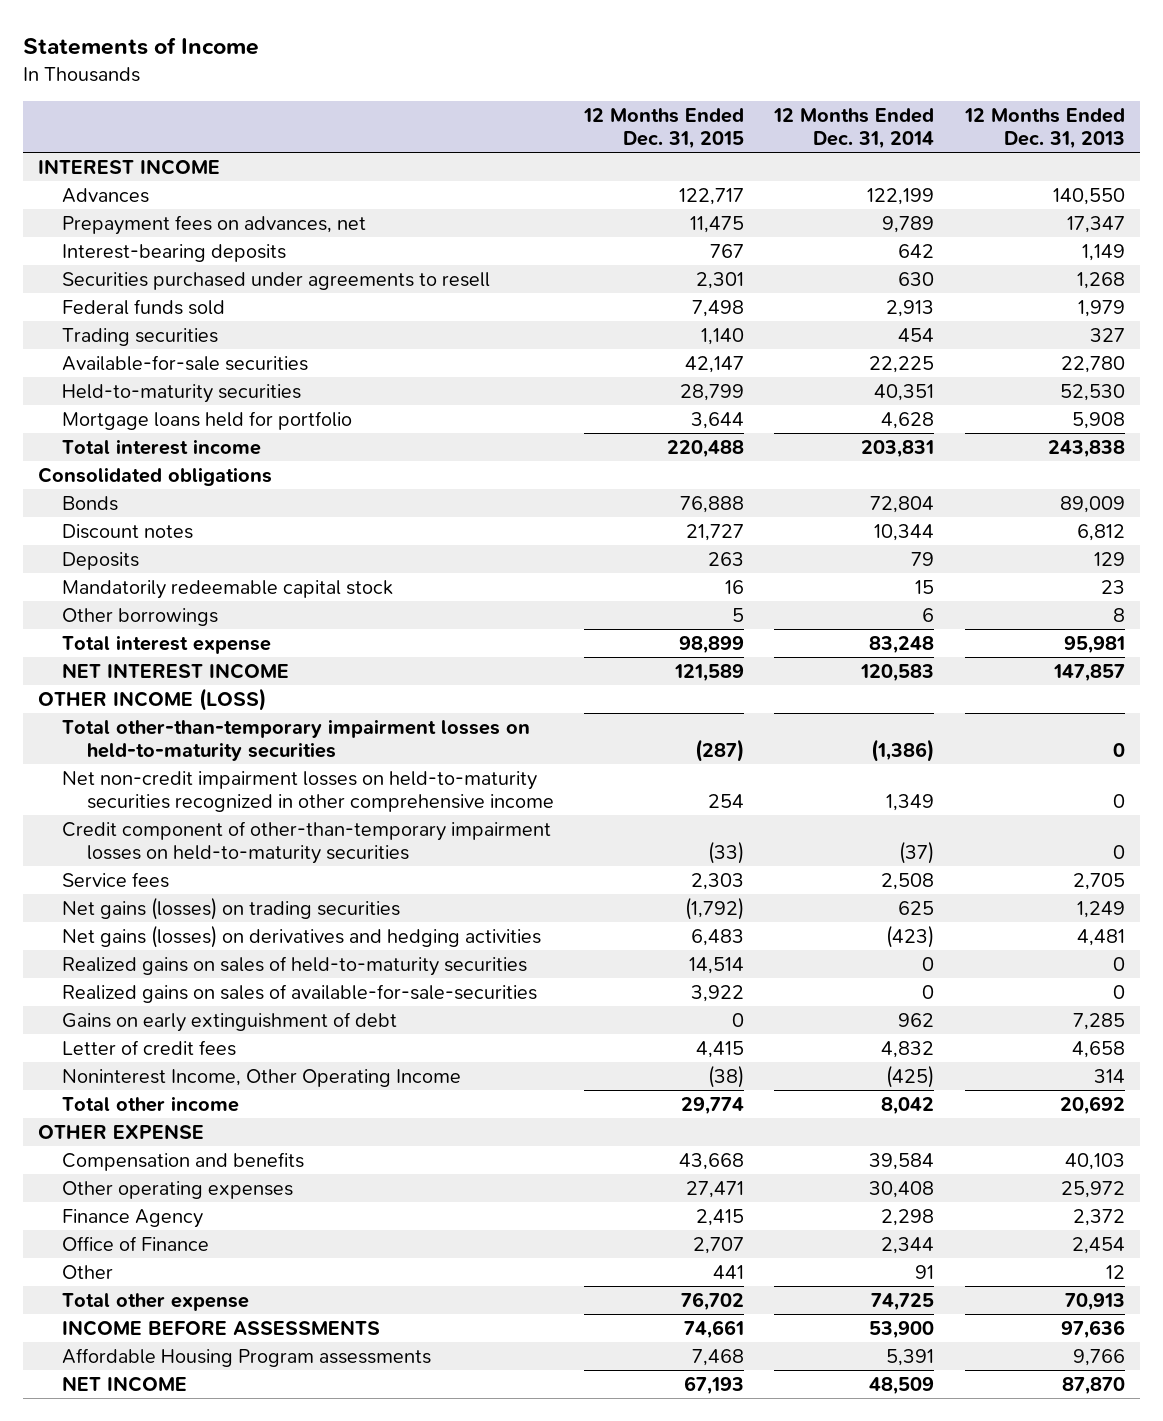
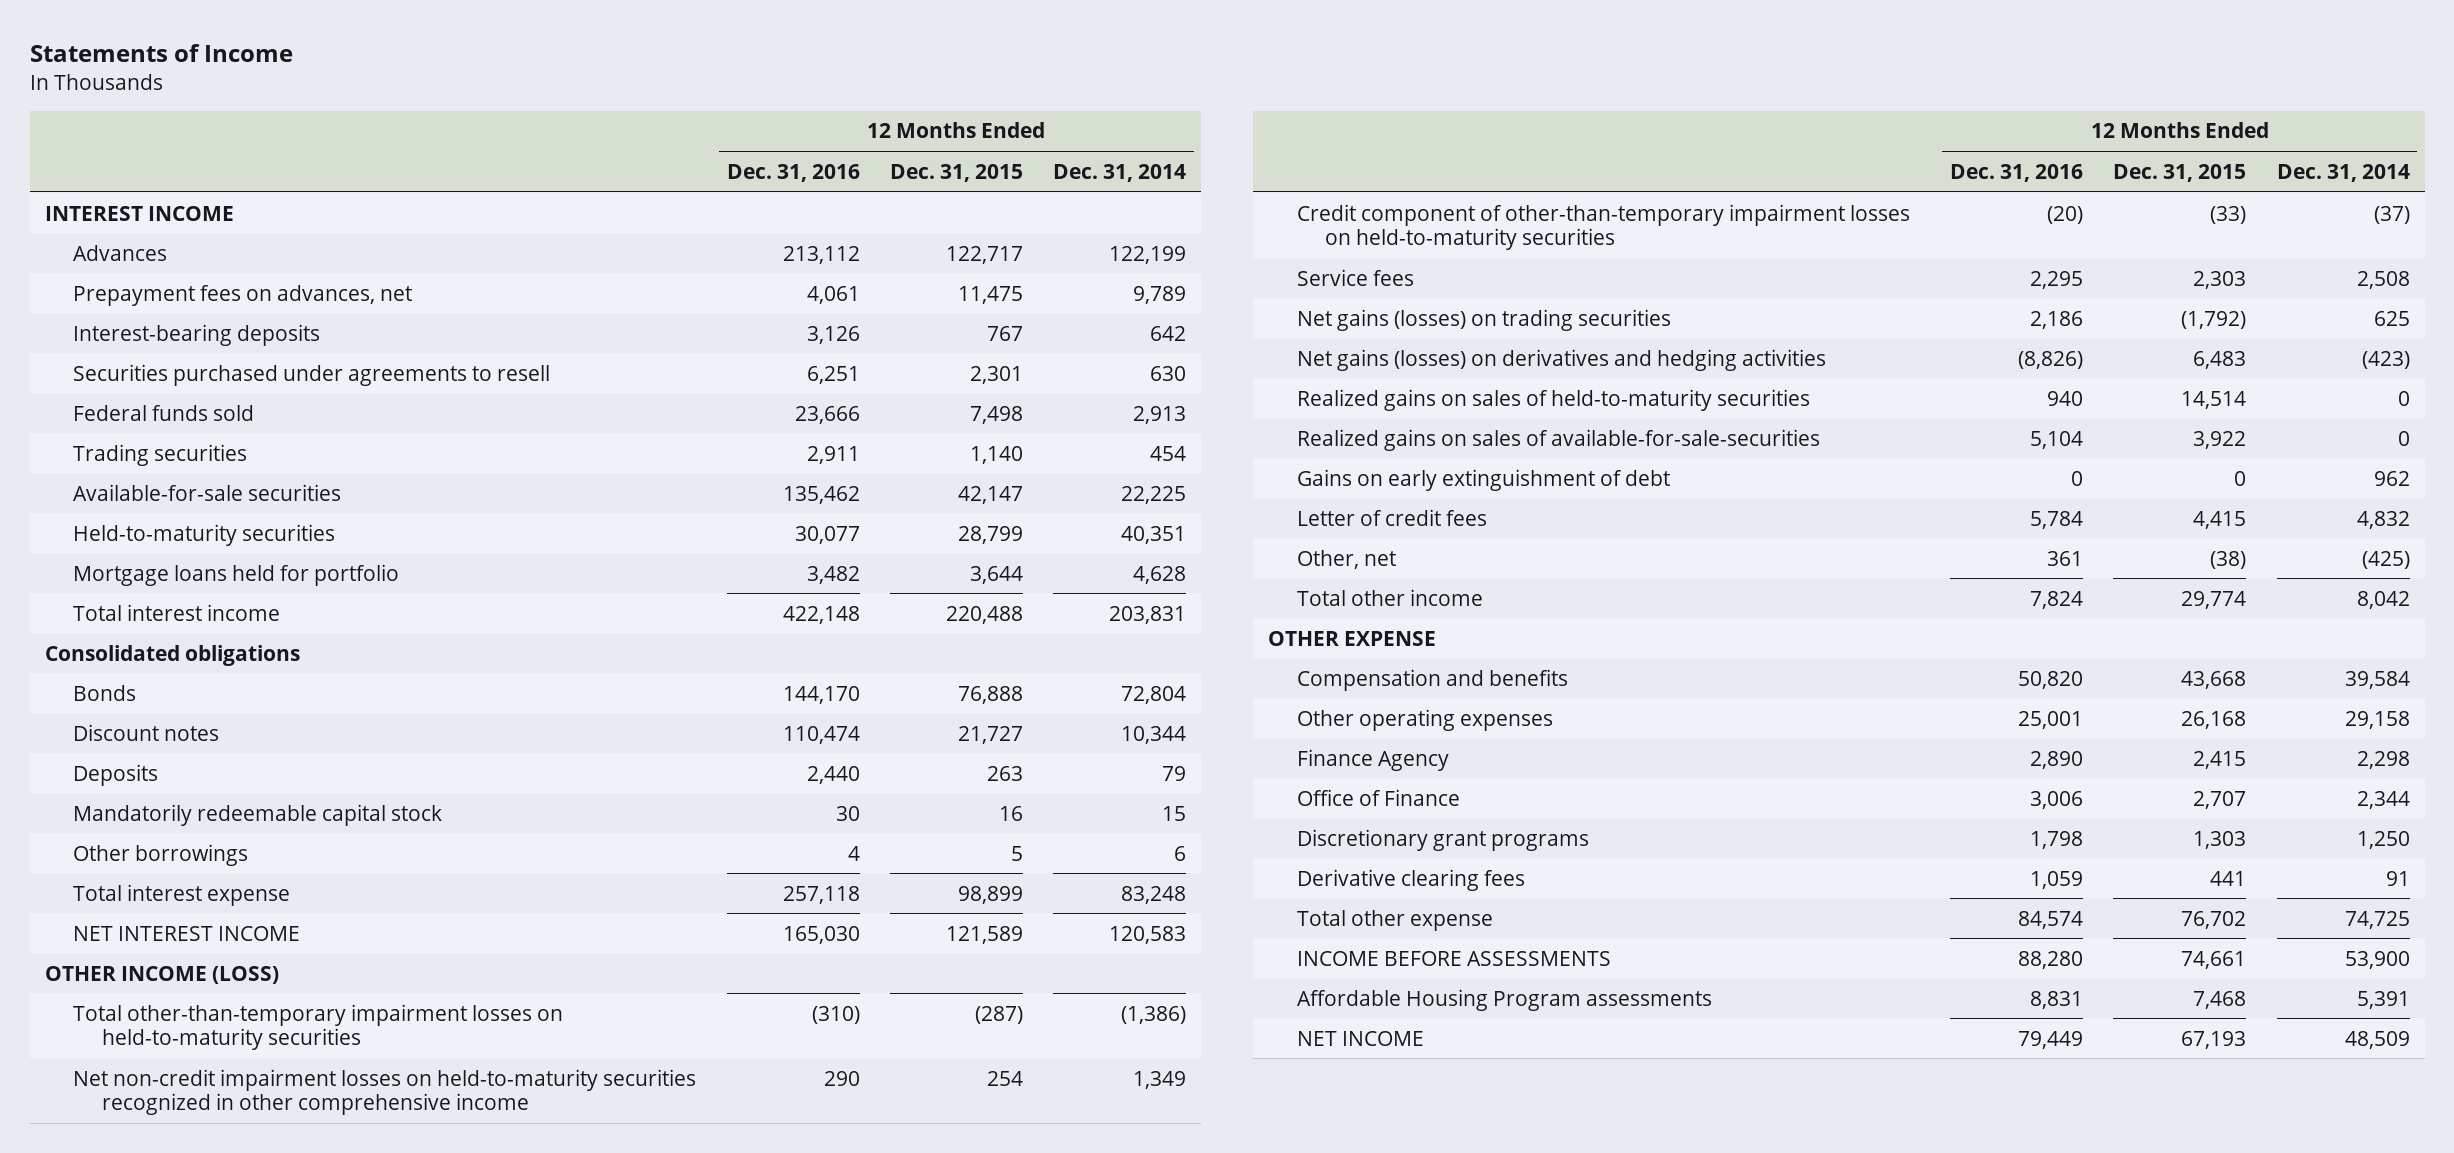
- | 12 Months Ended Dec. 31, 2015 | 12 Months Ended Dec. 31, 2014 | 12 Months Ended Dec. 31, 2013
+ | 12 Months Ended Dec. 31, 2016 | 12 Months Ended Dec. 31, 2015 | 12 Months Ended Dec. 31, 2014
- Noninterest Income, Other Operating Income | (38) | (425) | 314
+ Other, net | 361 | (38) | (425)
- Other operating expenses | 27,471 | 30,408 | 25,972
+ Other operating expenses | 25,001 | 26,168 | 29,158
- Other | 441 | 91 | 12
+ Discretionary grant programs | 1,798 | 1,303 | 1,250
+ Derivative clearing fees | 1,059 | 441 | 91

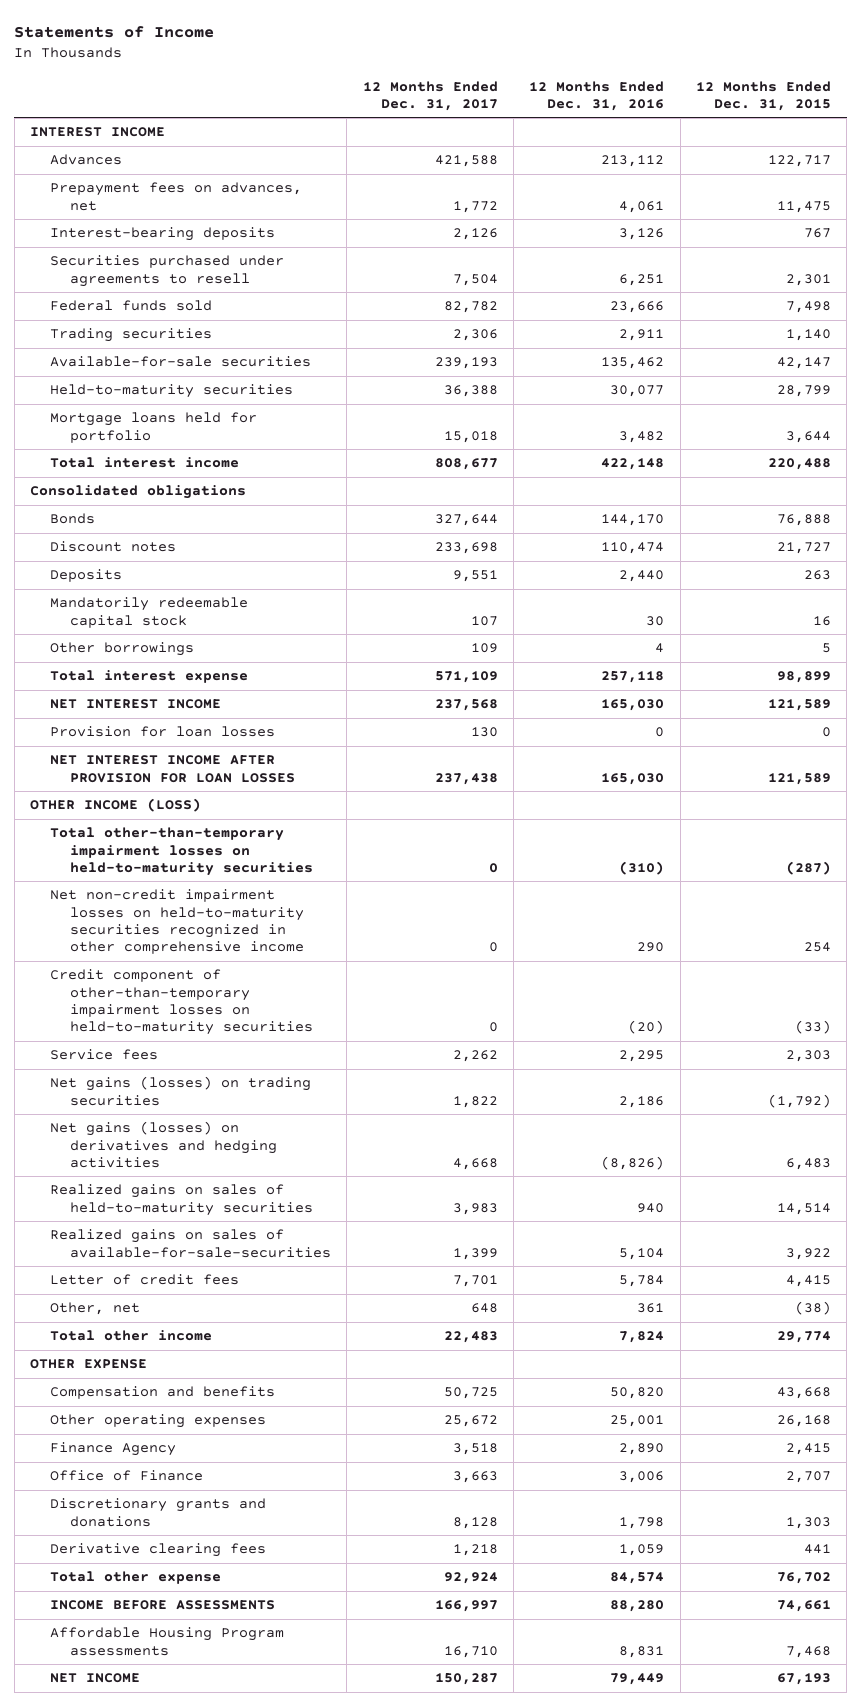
- | 12 Months Ended Dec. 31, 2016 | 12 Months Ended Dec. 31, 2015 | 12 Months Ended Dec. 31, 2014
+ | 12 Months Ended Dec. 31, 2017 | 12 Months Ended Dec. 31, 2016 | 12 Months Ended Dec. 31, 2015
+ Provision for loan losses | 130 | 0 | 0
+ NET INTEREST INCOME AFTER PROVISION FOR LOAN LOSSES | 237,438 | 165,030 | 121,589
- Gains on early extinguishment of debt | 0 | 0 | 962
- Discretionary grant programs | 1,798 | 1,303 | 1,250
+ Discretionary grants and donations | 8,128 | 1,798 | 1,303

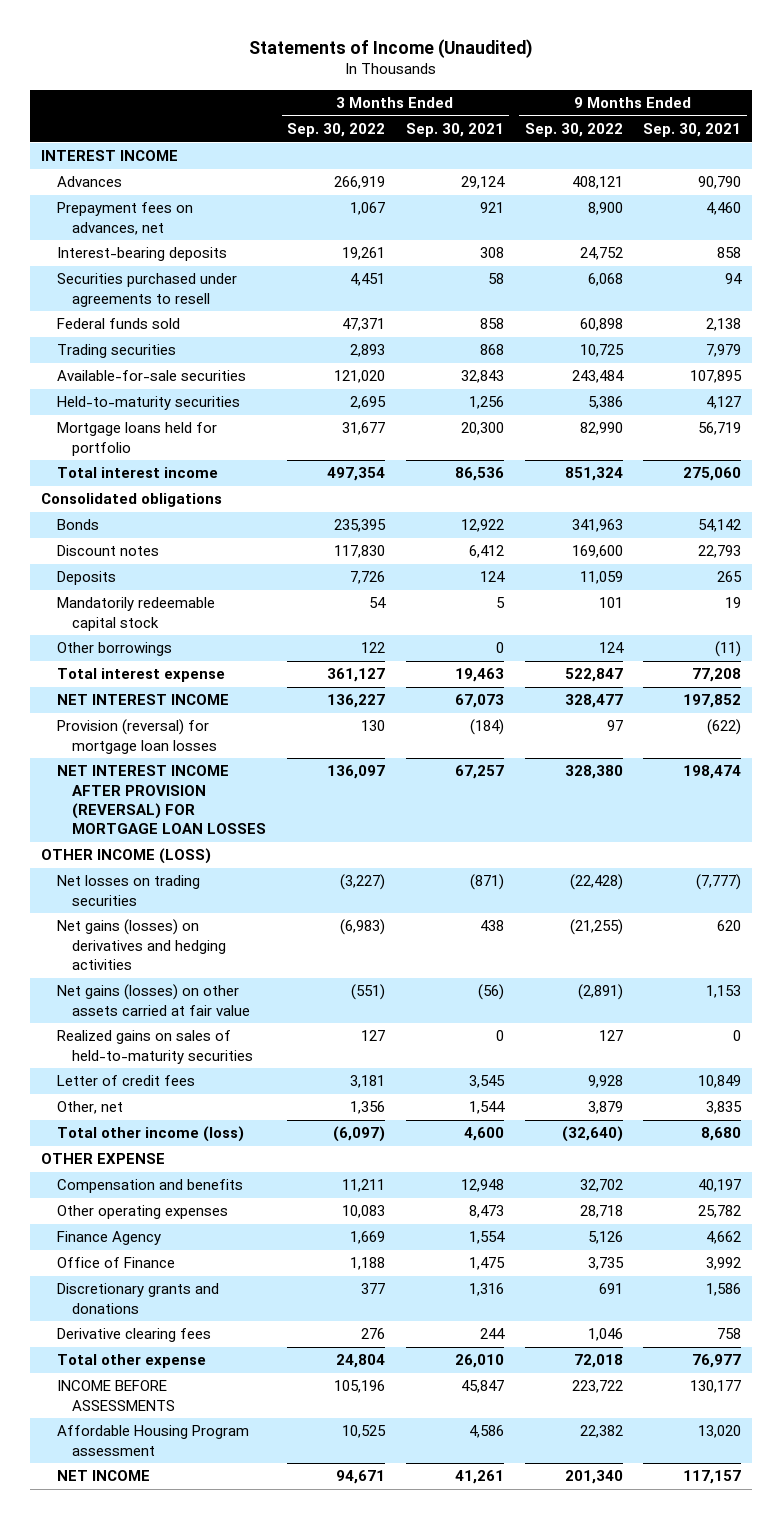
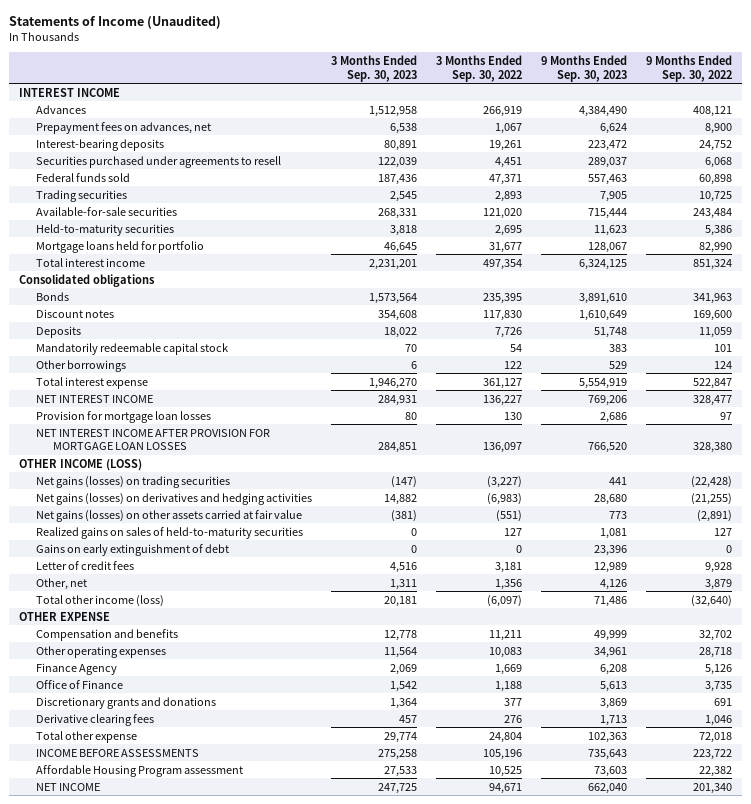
- | 3 Months Ended Sep. 30, 2022 | 3 Months Ended Sep. 30, 2021 | 9 Months Ended Sep. 30, 2022 | 9 Months Ended Sep. 30, 2021
+ | 3 Months Ended Sep. 30, 2023 | 3 Months Ended Sep. 30, 2022 | 9 Months Ended Sep. 30, 2023 | 9 Months Ended Sep. 30, 2022
- Provision (reversal) for mortgage loan losses | 130 | (184) | 97 | (622)
- NET INTEREST INCOME AFTER PROVISION (REVERSAL) FOR MORTGAGE LOAN LOSSES | 136,097 | 67,257 | 328,380 | 198,474
+ Provision for mortgage loan losses | 80 | 130 | 2,686 | 97
+ NET INTEREST INCOME AFTER PROVISION FOR MORTGAGE LOAN LOSSES | 284,851 | 136,097 | 766,520 | 328,380
- Net losses on trading securities | (3,227) | (871) | (22,428) | (7,777)
+ Net gains (losses) on trading securities | (147) | (3,227) | 441 | (22,428)
+ Gains on early extinguishment of debt | 0 | 0 | 23,396 | 0

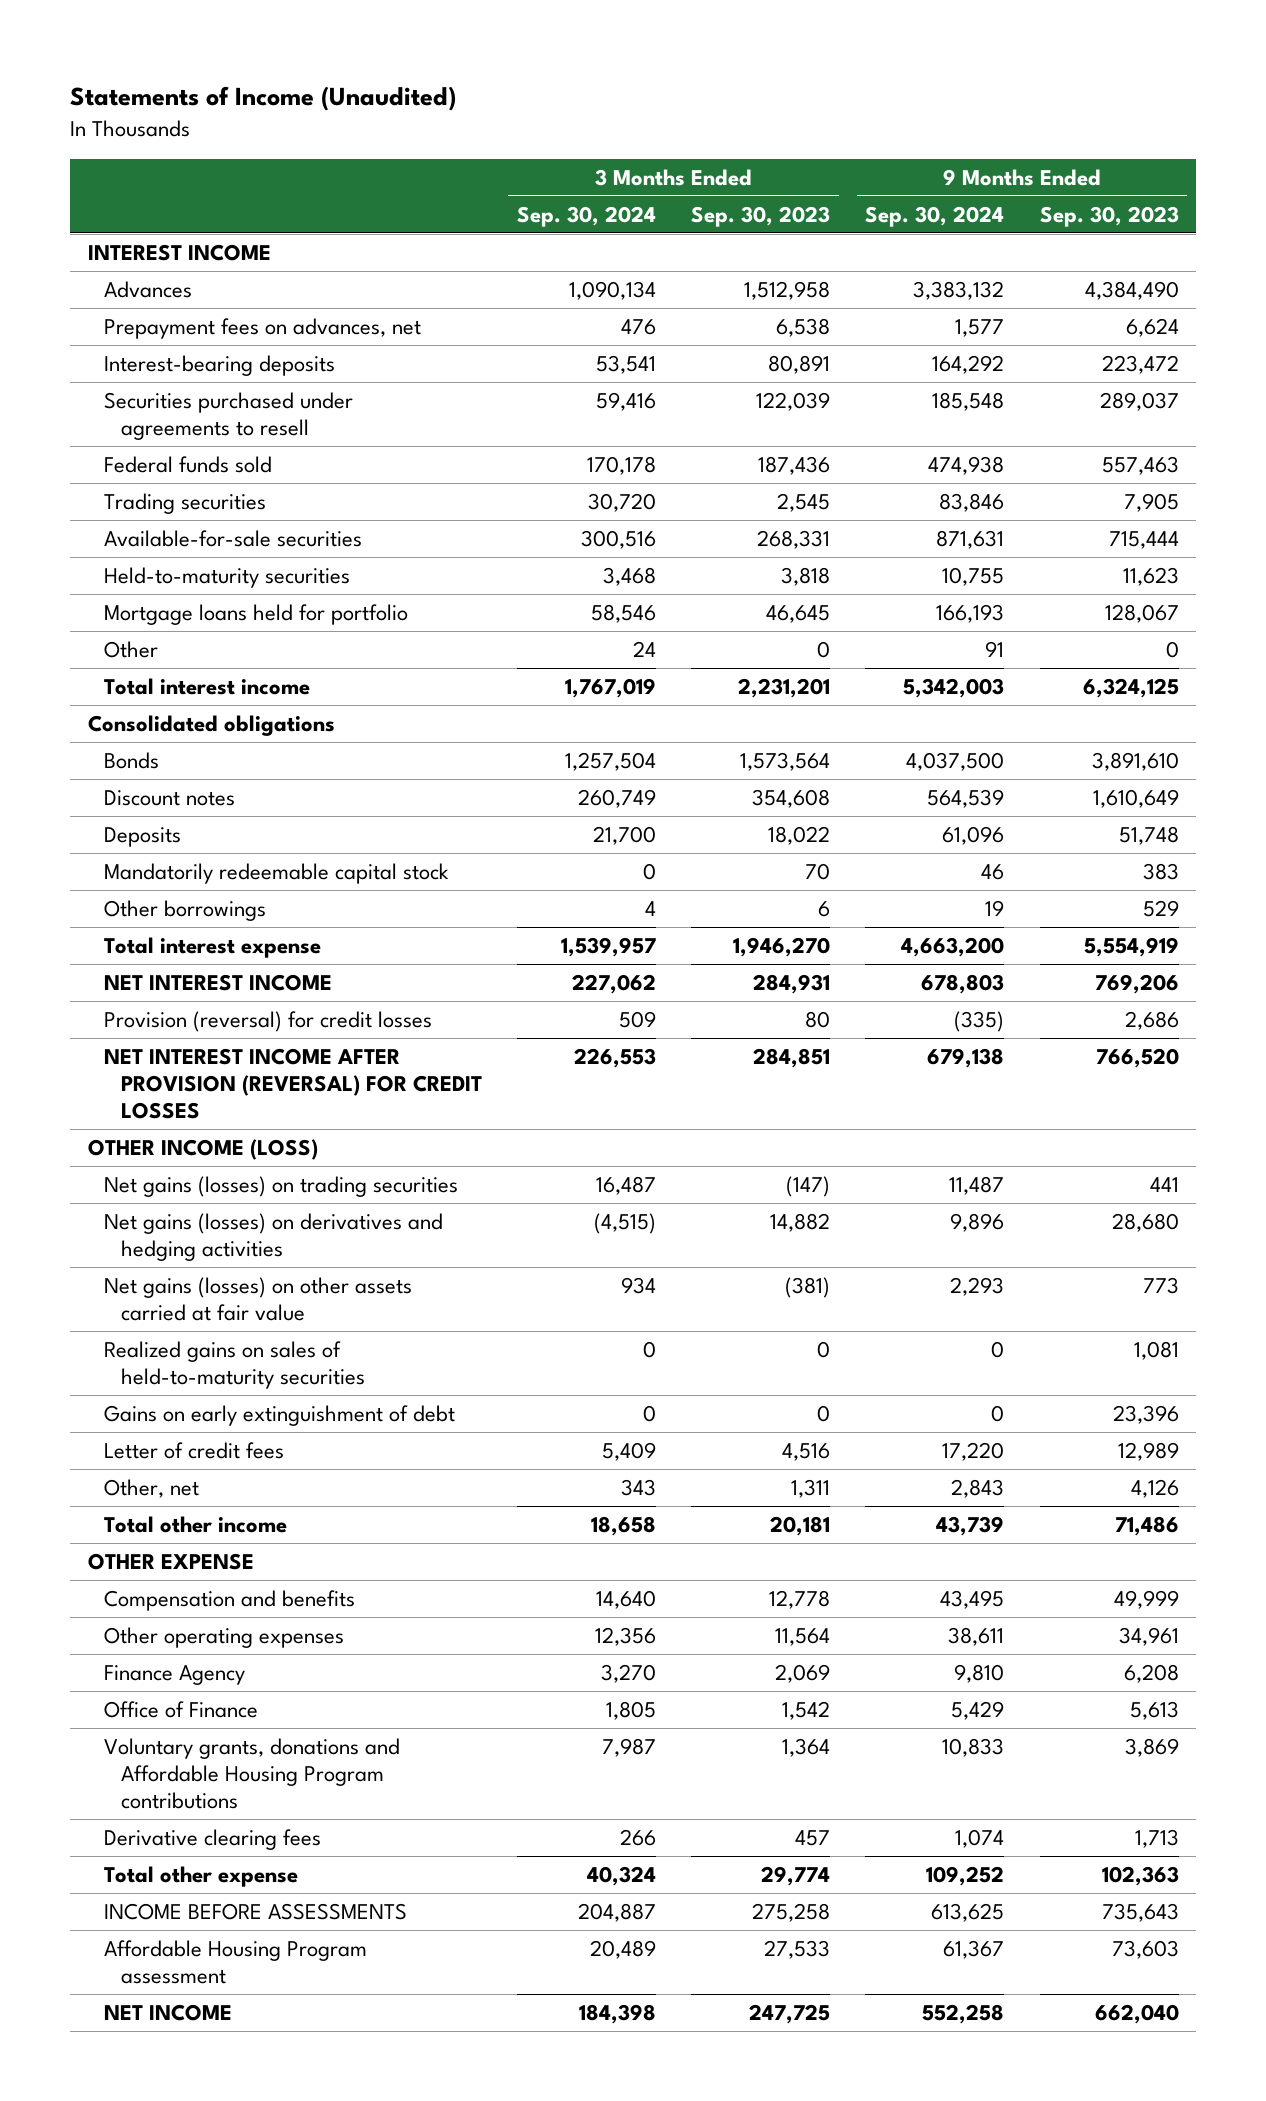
- | 3 Months Ended Sep. 30, 2023 | 3 Months Ended Sep. 30, 2022 | 9 Months Ended Sep. 30, 2023 | 9 Months Ended Sep. 30, 2022
+ | 3 Months Ended Sep. 30, 2024 | 3 Months Ended Sep. 30, 2023 | 9 Months Ended Sep. 30, 2024 | 9 Months Ended Sep. 30, 2023
+ Other | 24 | 0 | 91 | 0
- Provision for mortgage loan losses | 80 | 130 | 2,686 | 97
- NET INTEREST INCOME AFTER PROVISION FOR MORTGAGE LOAN LOSSES | 284,851 | 136,097 | 766,520 | 328,380
+ Provision (reversal) for credit losses | 509 | 80 | (335) | 2,686
+ NET INTEREST INCOME AFTER PROVISION (REVERSAL) FOR CREDIT LOSSES | 226,553 | 284,851 | 679,138 | 766,520
- Total other income (loss) | 20,181 | (6,097) | 71,486 | (32,640)
+ Total other income | 18,658 | 20,181 | 43,739 | 71,486
- Discretionary grants and donations | 1,364 | 377 | 3,869 | 691
+ Voluntary grants, donations and Affordable Housing Program contributions | 7,987 | 1,364 | 10,833 | 3,869

